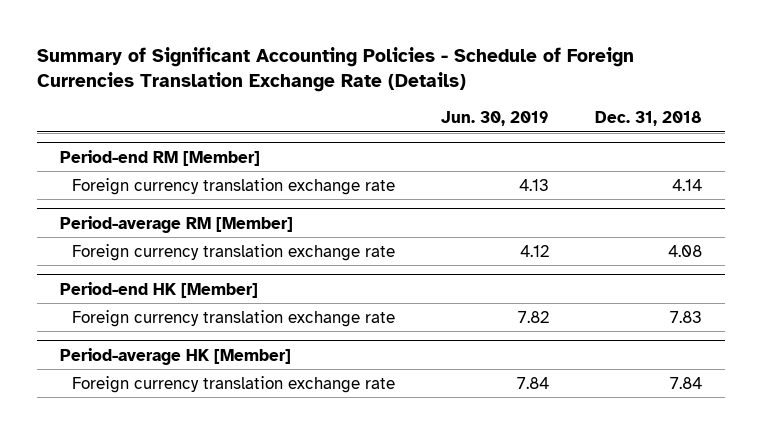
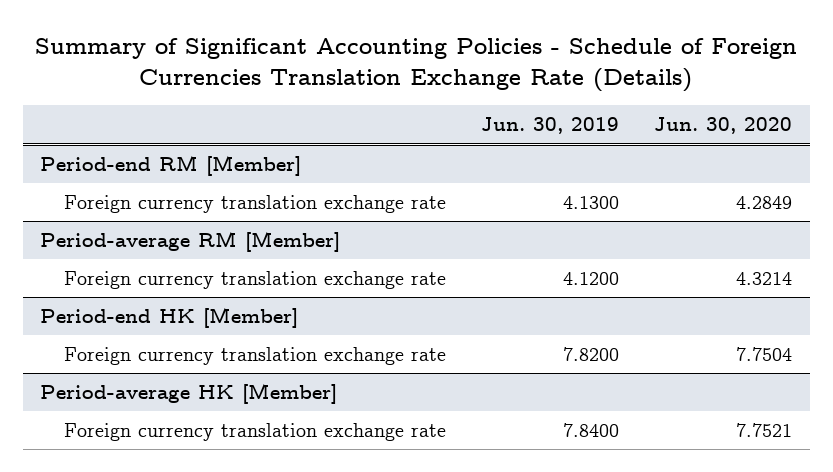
- | Jun. 30, 2019 | Dec. 31, 2018
+ | Jun. 30, 2019 | Jun. 30, 2020
@ Period-end RM [Member]
- Foreign currency translation exchange rate | 4.13 | 4.14
+ Foreign currency translation exchange rate | 4.1300 | 4.2849
@ Period-average RM [Member]
- Foreign currency translation exchange rate | 4.12 | 4.08
+ Foreign currency translation exchange rate | 4.1200 | 4.3214
@ Period-end HK [Member]
- Foreign currency translation exchange rate | 7.82 | 7.83
+ Foreign currency translation exchange rate | 7.8200 | 7.7504
@ Period-average HK [Member]
- Foreign currency translation exchange rate | 7.84 | 7.84
+ Foreign currency translation exchange rate | 7.8400 | 7.7521

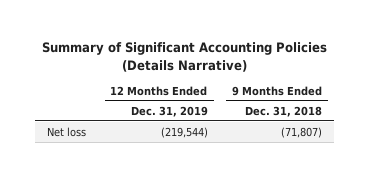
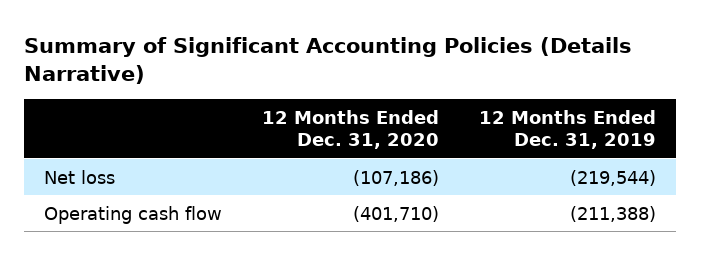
- | 12 Months Ended Dec. 31, 2019 | 9 Months Ended Dec. 31, 2018
+ | 12 Months Ended Dec. 31, 2020 | 12 Months Ended Dec. 31, 2019
+ Operating cash flow | (401,710) | (211,388)

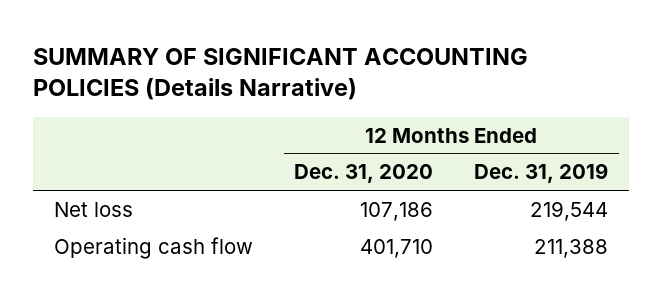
- Summary of Significant Accounting Policies (Details Narrative)
+ SUMMARY OF SIGNIFICANT ACCOUNTING POLICIES (Details Narrative)
- Net loss | (107,186) | (219,544)
- Operating cash flow | (401,710) | (211,388)
+ Net loss | 107,186 | 219,544
+ Operating cash flow | 401,710 | 211,388

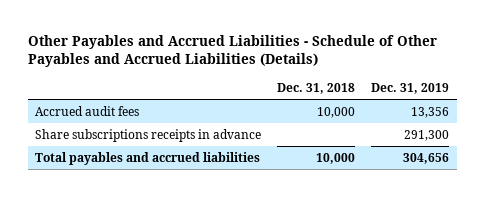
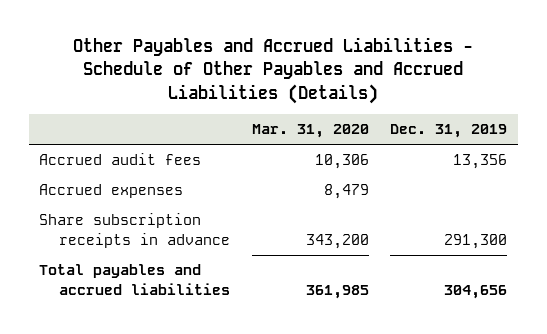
- | Dec. 31, 2018 | Dec. 31, 2019
+ | Mar. 31, 2020 | Dec. 31, 2019
- Share subscriptions receipts in advance | | 291,300
+ Accrued expenses | 8,479 |
+ Share subscription receipts in advance | 343,200 | 291,300

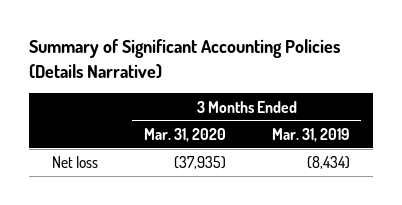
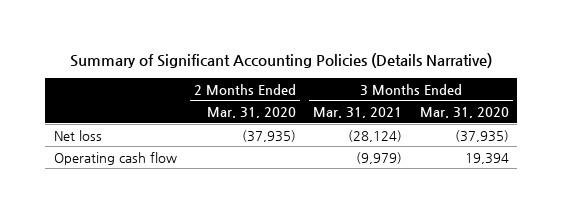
- | 3 Months Ended Mar. 31, 2020 | 3 Months Ended Mar. 31, 2019
+ | 2 Months Ended Mar. 31, 2020 | 3 Months Ended Mar. 31, 2021 | 3 Months Ended Mar. 31, 2020
+ Operating cash flow | | (9,979) | 19,394

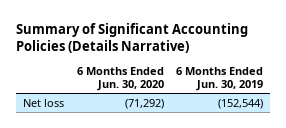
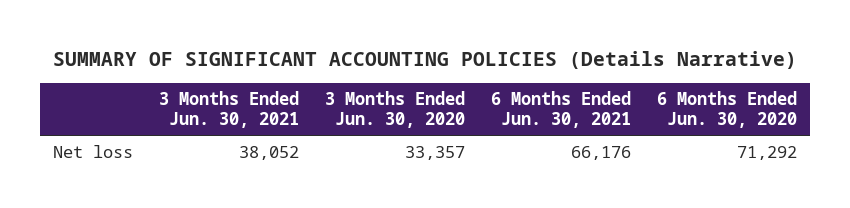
- Summary of Significant Accounting Policies (Details Narrative)
+ SUMMARY OF SIGNIFICANT ACCOUNTING POLICIES (Details Narrative)
- | 6 Months Ended Jun. 30, 2020 | 6 Months Ended Jun. 30, 2019
+ | 3 Months Ended Jun. 30, 2021 | 3 Months Ended Jun. 30, 2020 | 6 Months Ended Jun. 30, 2021 | 6 Months Ended Jun. 30, 2020
- Net loss | (71,292) | (152,544)
+ Net loss | 38,052 | 33,357 | 66,176 | 71,292

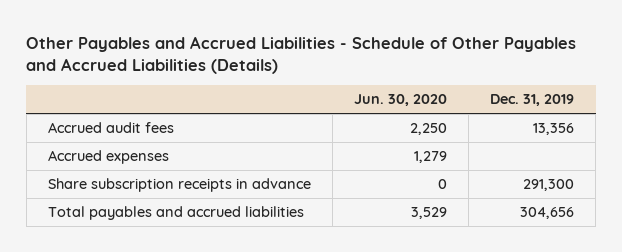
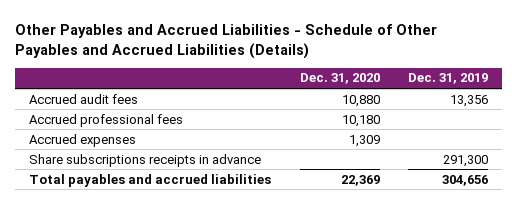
- | Jun. 30, 2020 | Dec. 31, 2019
+ | Dec. 31, 2020 | Dec. 31, 2019
+ Accrued professional fees | 10,180 |
- Share subscription receipts in advance | 0 | 291,300
+ Share subscriptions receipts in advance | | 291,300

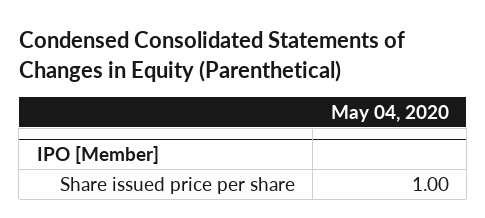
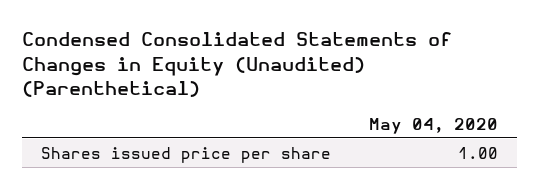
- Condensed Consolidated Statements of Changes in Equity (Parenthetical)
+ Condensed Consolidated Statements of Changes in Equity (Unaudited) (Parenthetical)
- IPO [Member]
- Share issued price per share | 1.00
+ Shares issued price per share | 1.00

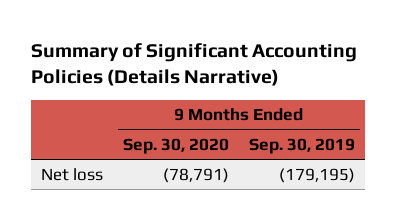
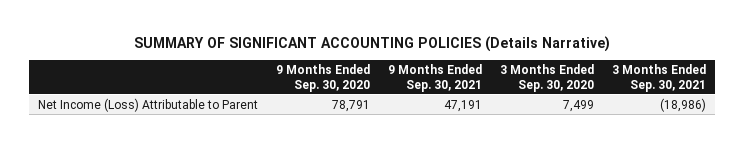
- Summary of Significant Accounting Policies (Details Narrative)
+ SUMMARY OF SIGNIFICANT ACCOUNTING POLICIES (Details Narrative)
- | 9 Months Ended Sep. 30, 2020 | 9 Months Ended Sep. 30, 2019
+ | 9 Months Ended Sep. 30, 2020 | 9 Months Ended Sep. 30, 2021 | 3 Months Ended Sep. 30, 2020 | 3 Months Ended Sep. 30, 2021
- Net loss | (78,791) | (179,195)
+ Net Income (Loss) Attributable to Parent | 78,791 | 47,191 | 7,499 | (18,986)

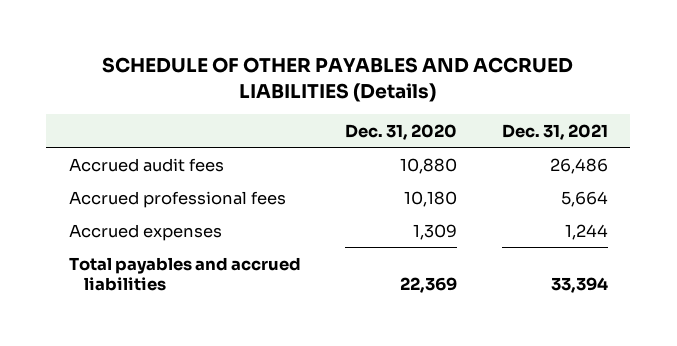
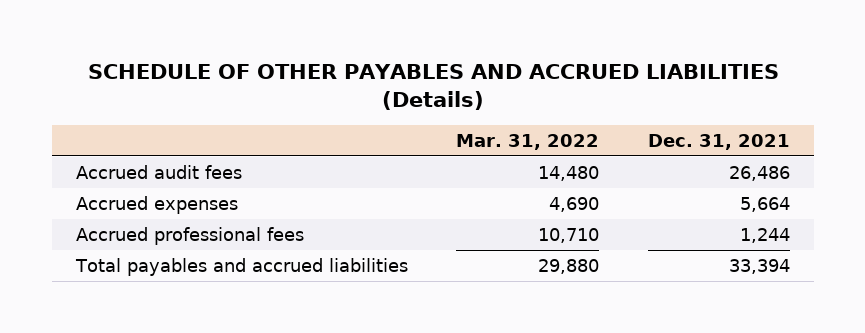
- | Dec. 31, 2020 | Dec. 31, 2021
+ | Mar. 31, 2022 | Dec. 31, 2021
- Accrued professional fees | 10,180 | 5,664
- Accrued expenses | 1,309 | 1,244
+ Accrued expenses | 4,690 | 5,664
+ Accrued professional fees | 10,710 | 1,244

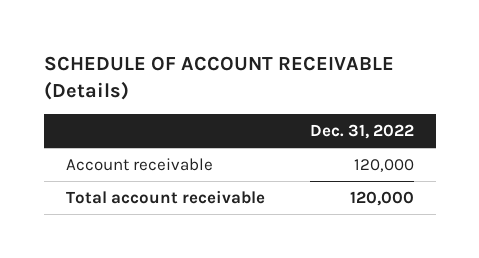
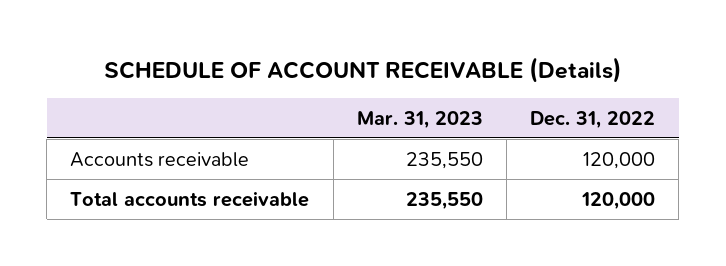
- | Dec. 31, 2022
+ | Mar. 31, 2023 | Dec. 31, 2022
- Account receivable | 120,000
- Total account receivable | 120,000
+ Accounts receivable | 235,550 | 120,000
+ Total accounts receivable | 235,550 | 120,000

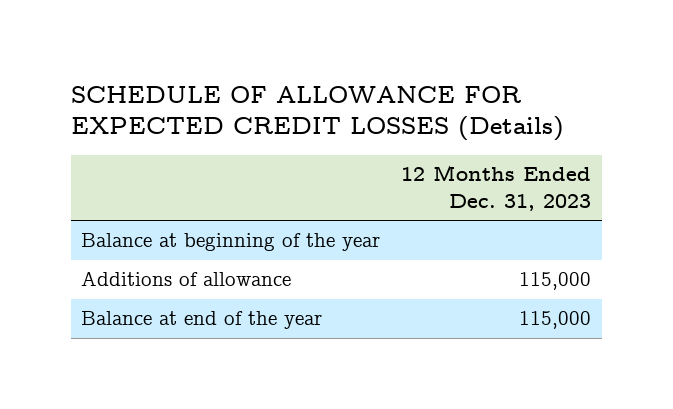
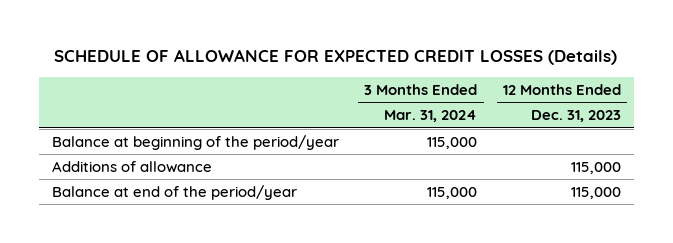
- | 12 Months Ended Dec. 31, 2023
+ | 3 Months Ended Mar. 31, 2024 | 12 Months Ended Dec. 31, 2023
- Balance at beginning of the year
+ Balance at beginning of the period/year | 115,000 |
- Balance at end of the year | 115,000
+ Balance at end of the period/year | 115,000 | 115,000

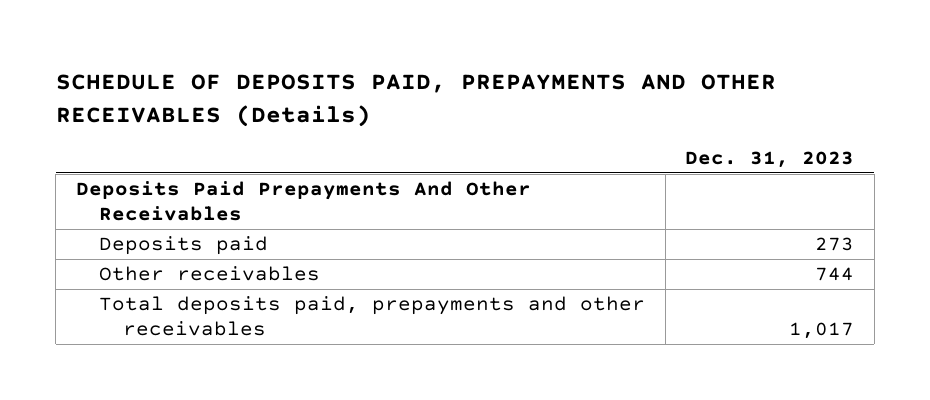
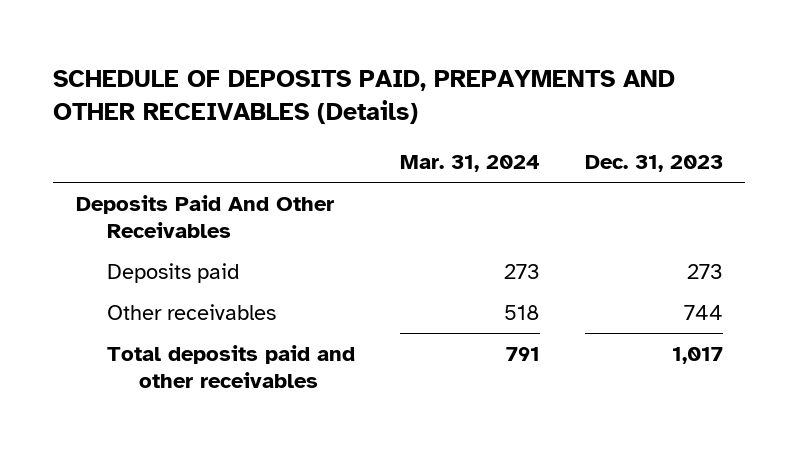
- | Dec. 31, 2023
+ | Mar. 31, 2024 | Dec. 31, 2023
- Deposits Paid Prepayments And Other Receivables
+ Deposits Paid And Other Receivables
- Total deposits paid, prepayments and other receivables | 1,017
+ Total deposits paid and other receivables | 791 | 1,017

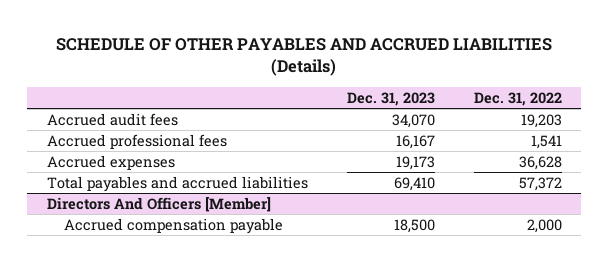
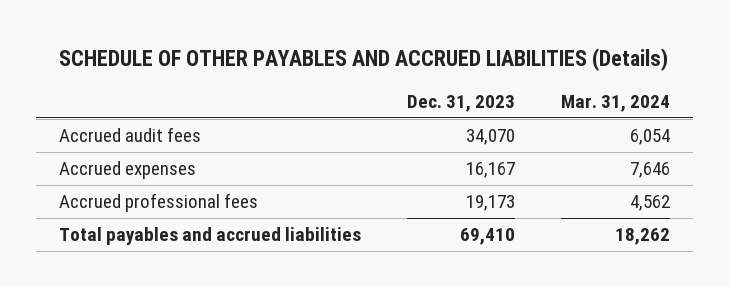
- | Dec. 31, 2023 | Dec. 31, 2022
+ | Dec. 31, 2023 | Mar. 31, 2024
- Accrued professional fees | 16,167 | 1,541
- Accrued expenses | 19,173 | 36,628
+ Accrued expenses | 16,167 | 7,646
+ Accrued professional fees | 19,173 | 4,562
- Directors And Officers [Member]
- Accrued compensation payable | 18,500 | 2,000

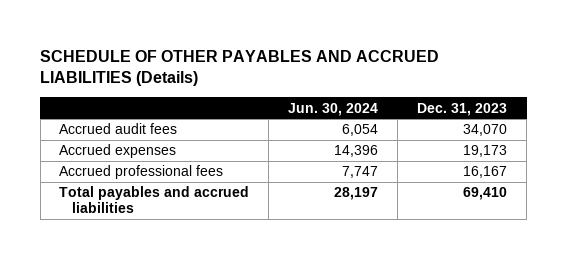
- | Dec. 31, 2023 | Mar. 31, 2024
+ | Jun. 30, 2024 | Dec. 31, 2023
- Accrued expenses | 16,167 | 7,646
- Accrued professional fees | 19,173 | 4,562
+ Accrued expenses | 14,396 | 19,173
+ Accrued professional fees | 7,747 | 16,167

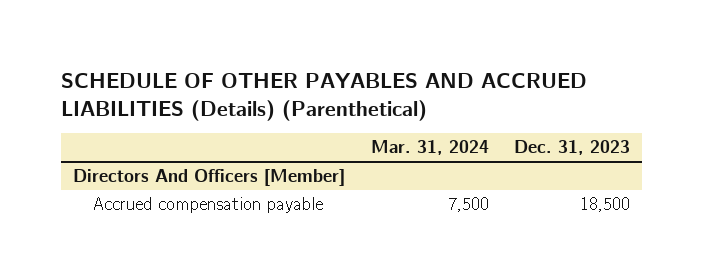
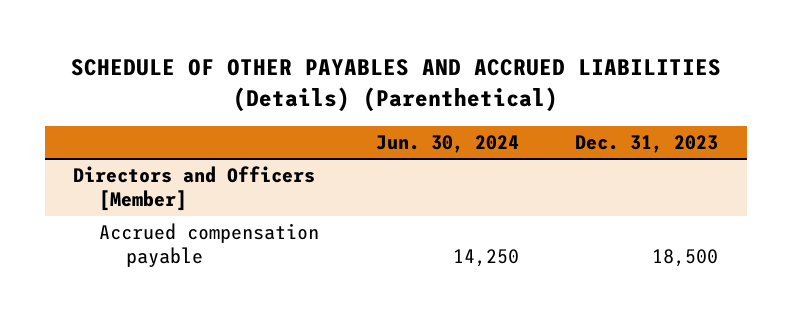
- | Mar. 31, 2024 | Dec. 31, 2023
+ | Jun. 30, 2024 | Dec. 31, 2023
- Directors And Officers [Member]
+ Directors and Officers [Member]

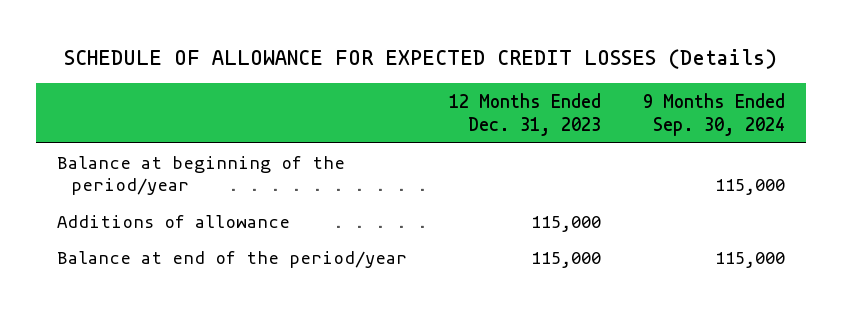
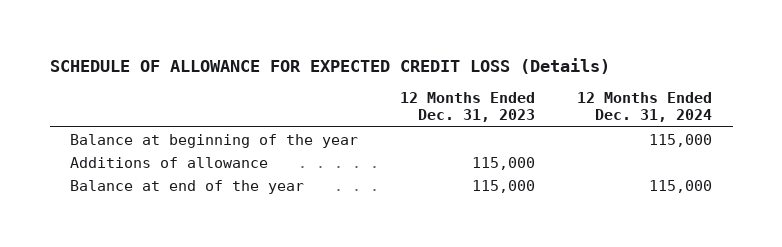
- SCHEDULE OF ALLOWANCE FOR EXPECTED CREDIT LOSSES (Details)
+ SCHEDULE OF ALLOWANCE FOR EXPECTED CREDIT LOSS (Details)
- | 12 Months Ended Dec. 31, 2023 | 9 Months Ended Sep. 30, 2024
+ | 12 Months Ended Dec. 31, 2023 | 12 Months Ended Dec. 31, 2024
- Balance at beginning of the period/year | | 115,000
+ Balance at beginning of the year | | 115,000
- Balance at end of the period/year | 115,000 | 115,000
+ Balance at end of the year | 115,000 | 115,000

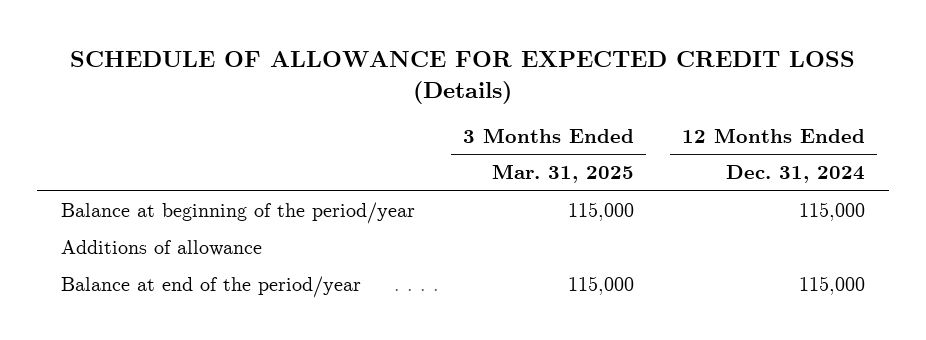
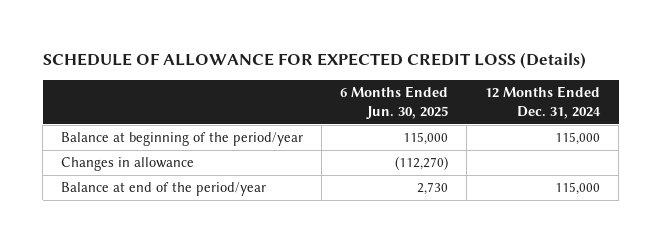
- | 3 Months Ended Mar. 31, 2025 | 12 Months Ended Dec. 31, 2024
+ | 6 Months Ended Jun. 30, 2025 | 12 Months Ended Dec. 31, 2024
- Additions of allowance
+ Changes in allowance | (112,270) |

